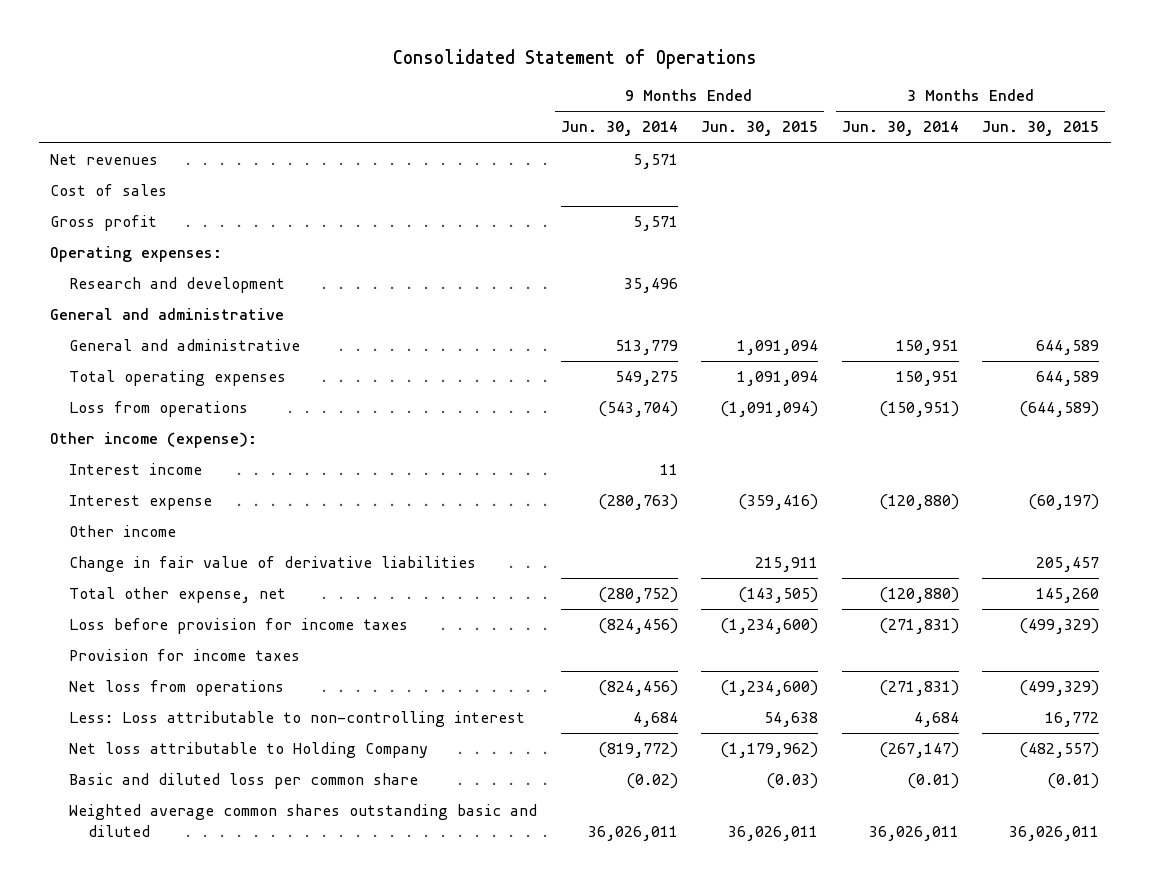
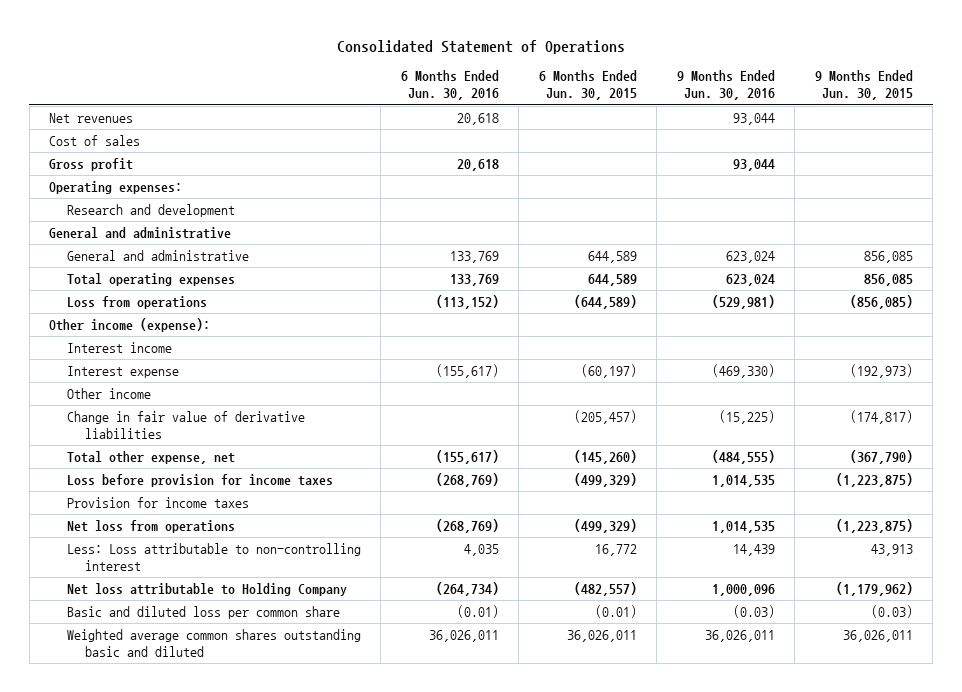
- | 9 Months Ended Jun. 30, 2014 | 9 Months Ended Jun. 30, 2015 | 3 Months Ended Jun. 30, 2014 | 3 Months Ended Jun. 30, 2015
+ | 6 Months Ended Jun. 30, 2016 | 6 Months Ended Jun. 30, 2015 | 9 Months Ended Jun. 30, 2016 | 9 Months Ended Jun. 30, 2015
- General and administrative | 513,779 | 1,091,094 | 150,951 | 644,589
- Total operating expenses | 549,275 | 1,091,094 | 150,951 | 644,589
- Loss from operations | (543,704) | (1,091,094) | (150,951) | (644,589)
+ General and administrative | 133,769 | 644,589 | 623,024 | 856,085
+ Total operating expenses | 133,769 | 644,589 | 623,024 | 856,085
+ Loss from operations | (113,152) | (644,589) | (529,981) | (856,085)
- Interest expense | (280,763) | (359,416) | (120,880) | (60,197)
+ Interest expense | (155,617) | (60,197) | (469,330) | (192,973)
- Change in fair value of derivative liabilities | | 215,911 | | 205,457
- Total other expense, net | (280,752) | (143,505) | (120,880) | 145,260
- Loss before provision for income taxes | (824,456) | (1,234,600) | (271,831) | (499,329)
+ Change in fair value of derivative liabilities | | (205,457) | (15,225) | (174,817)
+ Total other expense, net | (155,617) | (145,260) | (484,555) | (367,790)
+ Loss before provision for income taxes | (268,769) | (499,329) | 1,014,535 | (1,223,875)
- Net loss from operations | (824,456) | (1,234,600) | (271,831) | (499,329)
- Less: Loss attributable to non-controlling interest | 4,684 | 54,638 | 4,684 | 16,772
+ Net loss from operations | (268,769) | (499,329) | 1,014,535 | (1,223,875)
+ Less: Loss attributable to non-controlling interest | 4,035 | 16,772 | 14,439 | 43,913

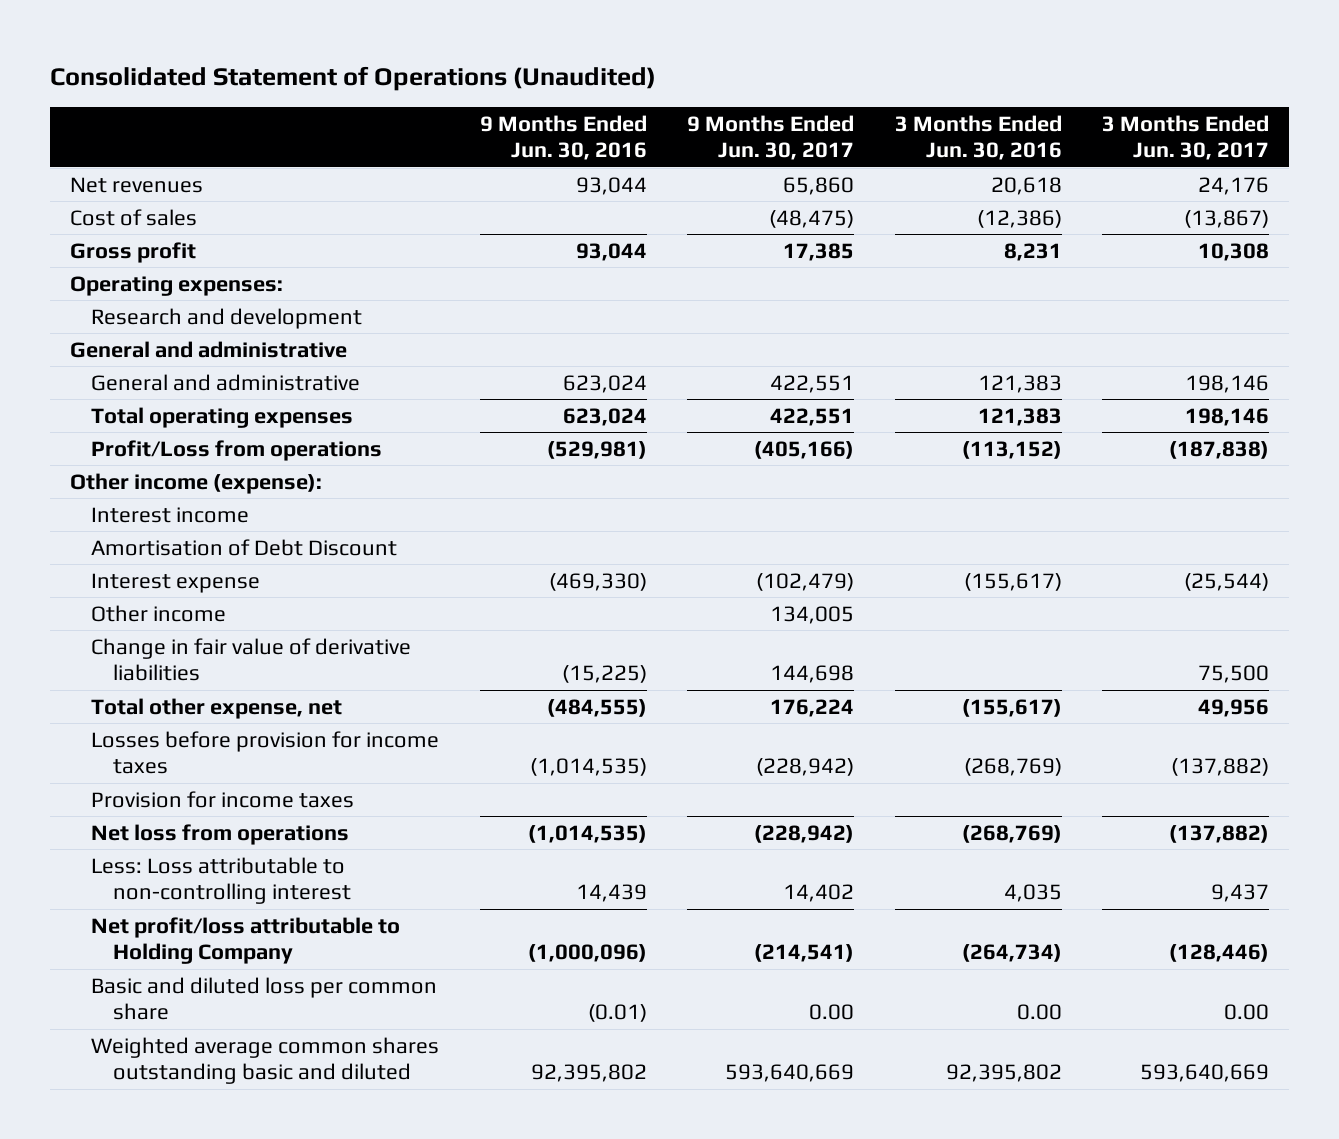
- Consolidated Statement of Operations
+ Consolidated Statement of Operations (Unaudited)
- | 6 Months Ended Jun. 30, 2016 | 6 Months Ended Jun. 30, 2015 | 9 Months Ended Jun. 30, 2016 | 9 Months Ended Jun. 30, 2015
+ | 9 Months Ended Jun. 30, 2016 | 9 Months Ended Jun. 30, 2017 | 3 Months Ended Jun. 30, 2016 | 3 Months Ended Jun. 30, 2017
- Loss from operations | (113,152) | (644,589) | (529,981) | (856,085)
+ Profit/Loss from operations | (529,981) | (405,166) | (113,152) | (187,838)
+ Amortisation of Debt Discount
- Loss before provision for income taxes | (268,769) | (499,329) | 1,014,535 | (1,223,875)
+ Losses before provision for income taxes | (1,014,535) | (228,942) | (268,769) | (137,882)
- Net loss from operations | (268,769) | (499,329) | 1,014,535 | (1,223,875)
+ Net loss from operations | (1,014,535) | (228,942) | (268,769) | (137,882)
- Net loss attributable to Holding Company | (264,734) | (482,557) | 1,000,096 | (1,179,962)
- Basic and diluted loss per common share | (0.01) | (0.01) | (0.03) | (0.03)
- Weighted average common shares outstanding basic and diluted | 36,026,011 | 36,026,011 | 36,026,011 | 36,026,011
+ Net profit/loss attributable to Holding Company | (1,000,096) | (214,541) | (264,734) | (128,446)
+ Basic and diluted loss per common share | (0.01) | 0.00 | 0.00 | 0.00
+ Weighted average common shares outstanding basic and diluted | 92,395,802 | 593,640,669 | 92,395,802 | 593,640,669

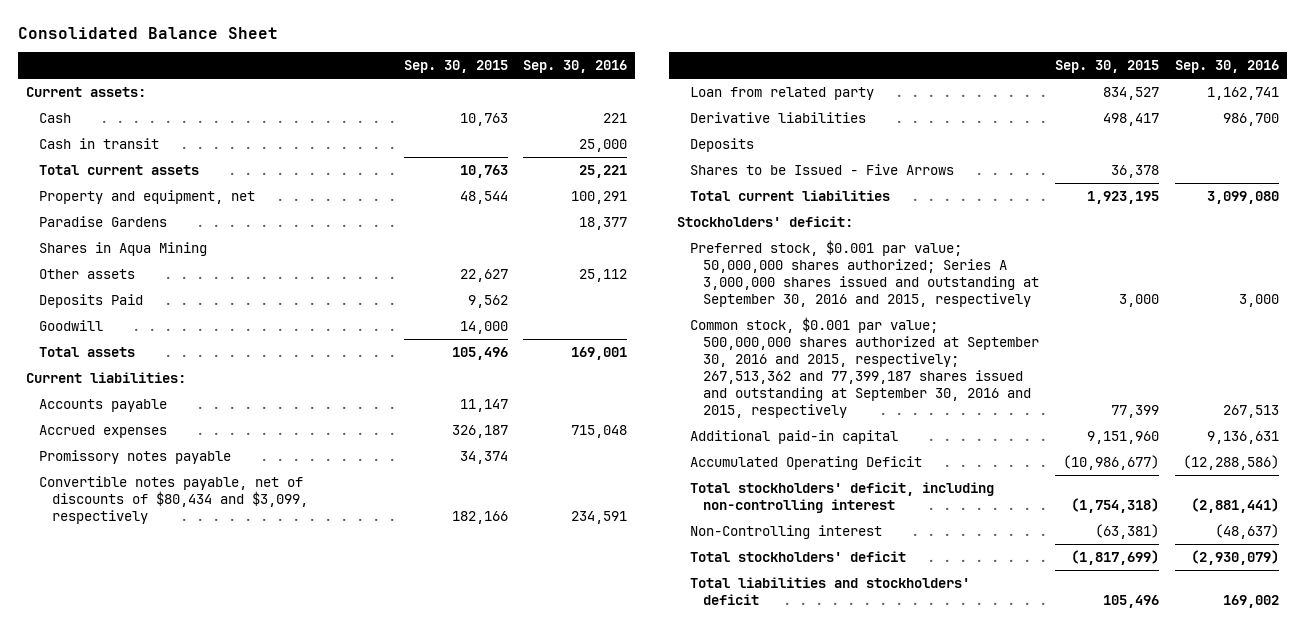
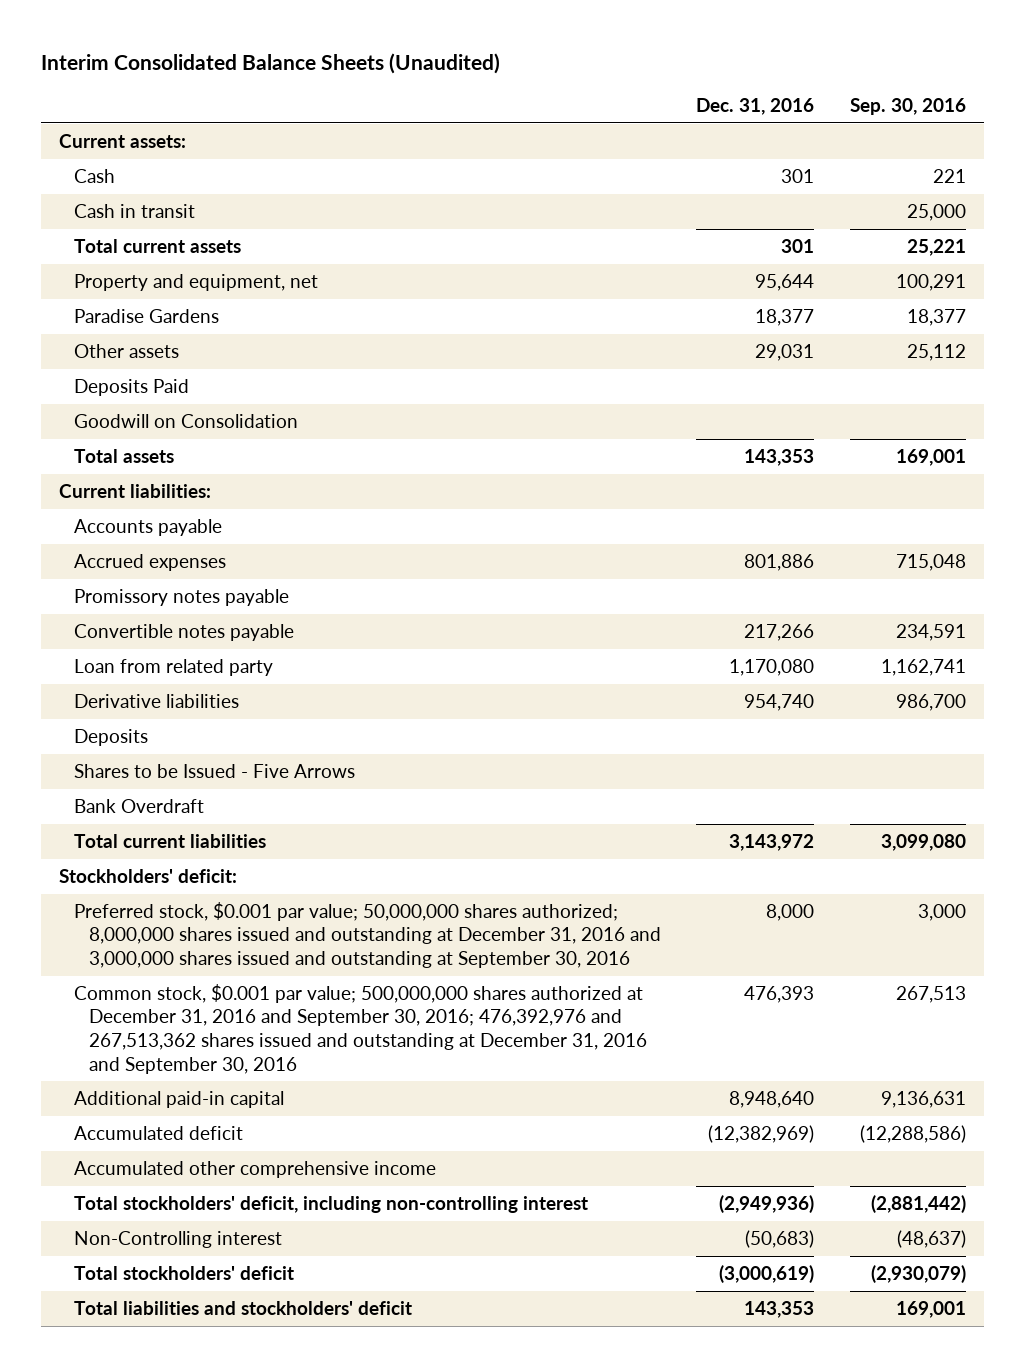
- Consolidated Balance Sheet
+ Interim Consolidated Balance Sheets (Unaudited)
- | Sep. 30, 2015 | Sep. 30, 2016
+ | Dec. 31, 2016 | Sep. 30, 2016
- Shares in Aqua Mining
- Goodwill | 14,000 |
+ Goodwill on Consolidation
- Convertible notes payable, net of discounts of $80,434 and $3,099, respectively | 182,166 | 234,591
+ Convertible notes payable | 217,266 | 234,591
+ Bank Overdraft
- Preferred stock, $0.001 par value; 50,000,000 shares authorized; Series A 3,000,000 shares issued and outstanding at September 30, 2016 and 2015, respectively | 3,000 | 3,000
- Common stock, $0.001 par value; 500,000,000 shares authorized at September 30, 2016 and 2015, respectively; 267,513,362 and 77,399,187 shares issued and outstanding at September 30, 2016 and 2015, respectively | 77,399 | 267,513
+ Preferred stock, $0.001 par value; 50,000,000 shares authorized; 8,000,000 shares issued and outstanding at December 31, 2016 and 3,000,000 shares issued and outstanding at September 30, 2016 | 8,000 | 3,000
+ Common stock, $0.001 par value; 500,000,000 shares authorized at December 31, 2016 and September 30, 2016; 476,392,976 and 267,513,362 shares issued and outstanding at December 31, 2016 and September 30, 2016 | 476,393 | 267,513
- Accumulated Operating Deficit | (10,986,677) | (12,288,586)
- Total stockholders' deficit, including non-controlling interest | (1,754,318) | (2,881,441)
+ Accumulated deficit | (12,382,969) | (12,288,586)
+ Accumulated other comprehensive income
+ Total stockholders' deficit, including non-controlling interest | (2,949,936) | (2,881,442)
- Total liabilities and stockholders' deficit | 105,496 | 169,002
+ Total liabilities and stockholders' deficit | 143,353 | 169,001

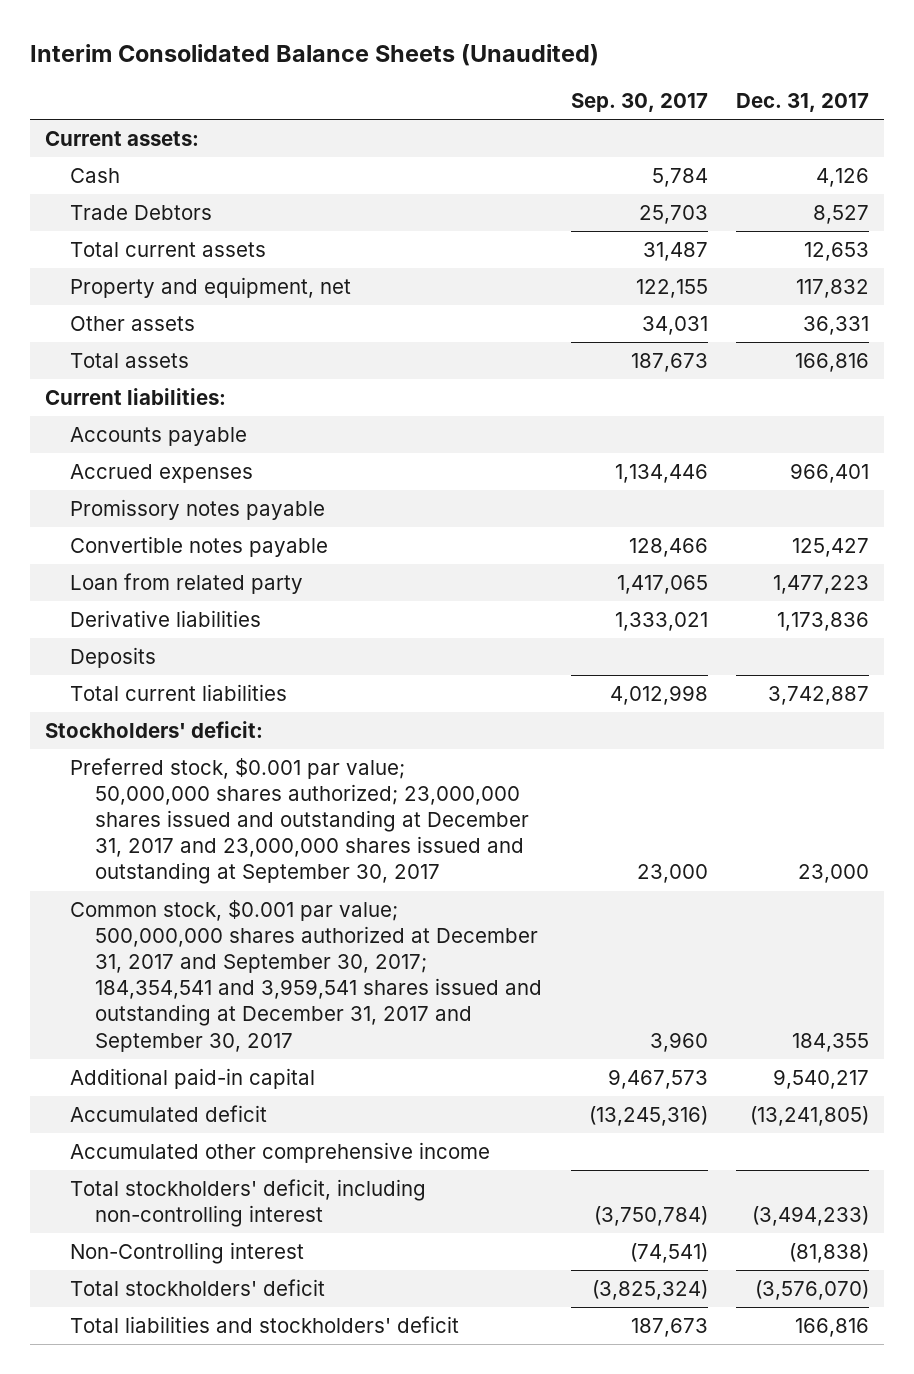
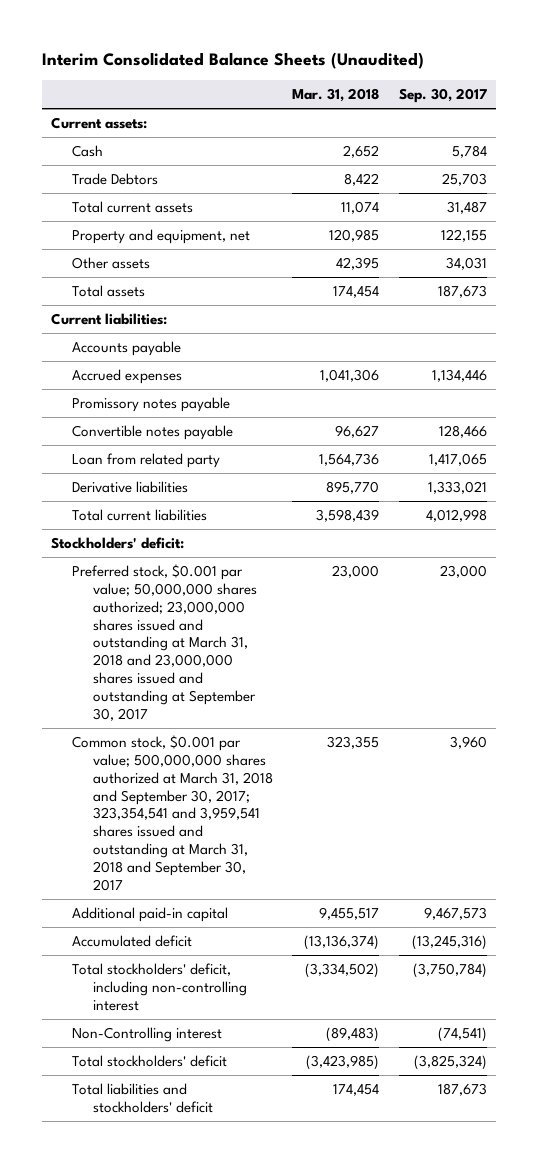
- | Sep. 30, 2017 | Dec. 31, 2017
+ | Mar. 31, 2018 | Sep. 30, 2017
- Deposits
- Preferred stock, $0.001 par value; 50,000,000 shares authorized; 23,000,000 shares issued and outstanding at December 31, 2017 and 23,000,000 shares issued and outstanding at September 30, 2017 | 23,000 | 23,000
- Common stock, $0.001 par value; 500,000,000 shares authorized at December 31, 2017 and September 30, 2017; 184,354,541 and 3,959,541 shares issued and outstanding at December 31, 2017 and September 30, 2017 | 3,960 | 184,355
+ Preferred stock, $0.001 par value; 50,000,000 shares authorized; 23,000,000 shares issued and outstanding at March 31, 2018 and 23,000,000 shares issued and outstanding at September 30, 2017 | 23,000 | 23,000
+ Common stock, $0.001 par value; 500,000,000 shares authorized at March 31, 2018 and September 30, 2017; 323,354,541 and 3,959,541 shares issued and outstanding at March 31, 2018 and September 30, 2017 | 323,355 | 3,960
- Accumulated other comprehensive income

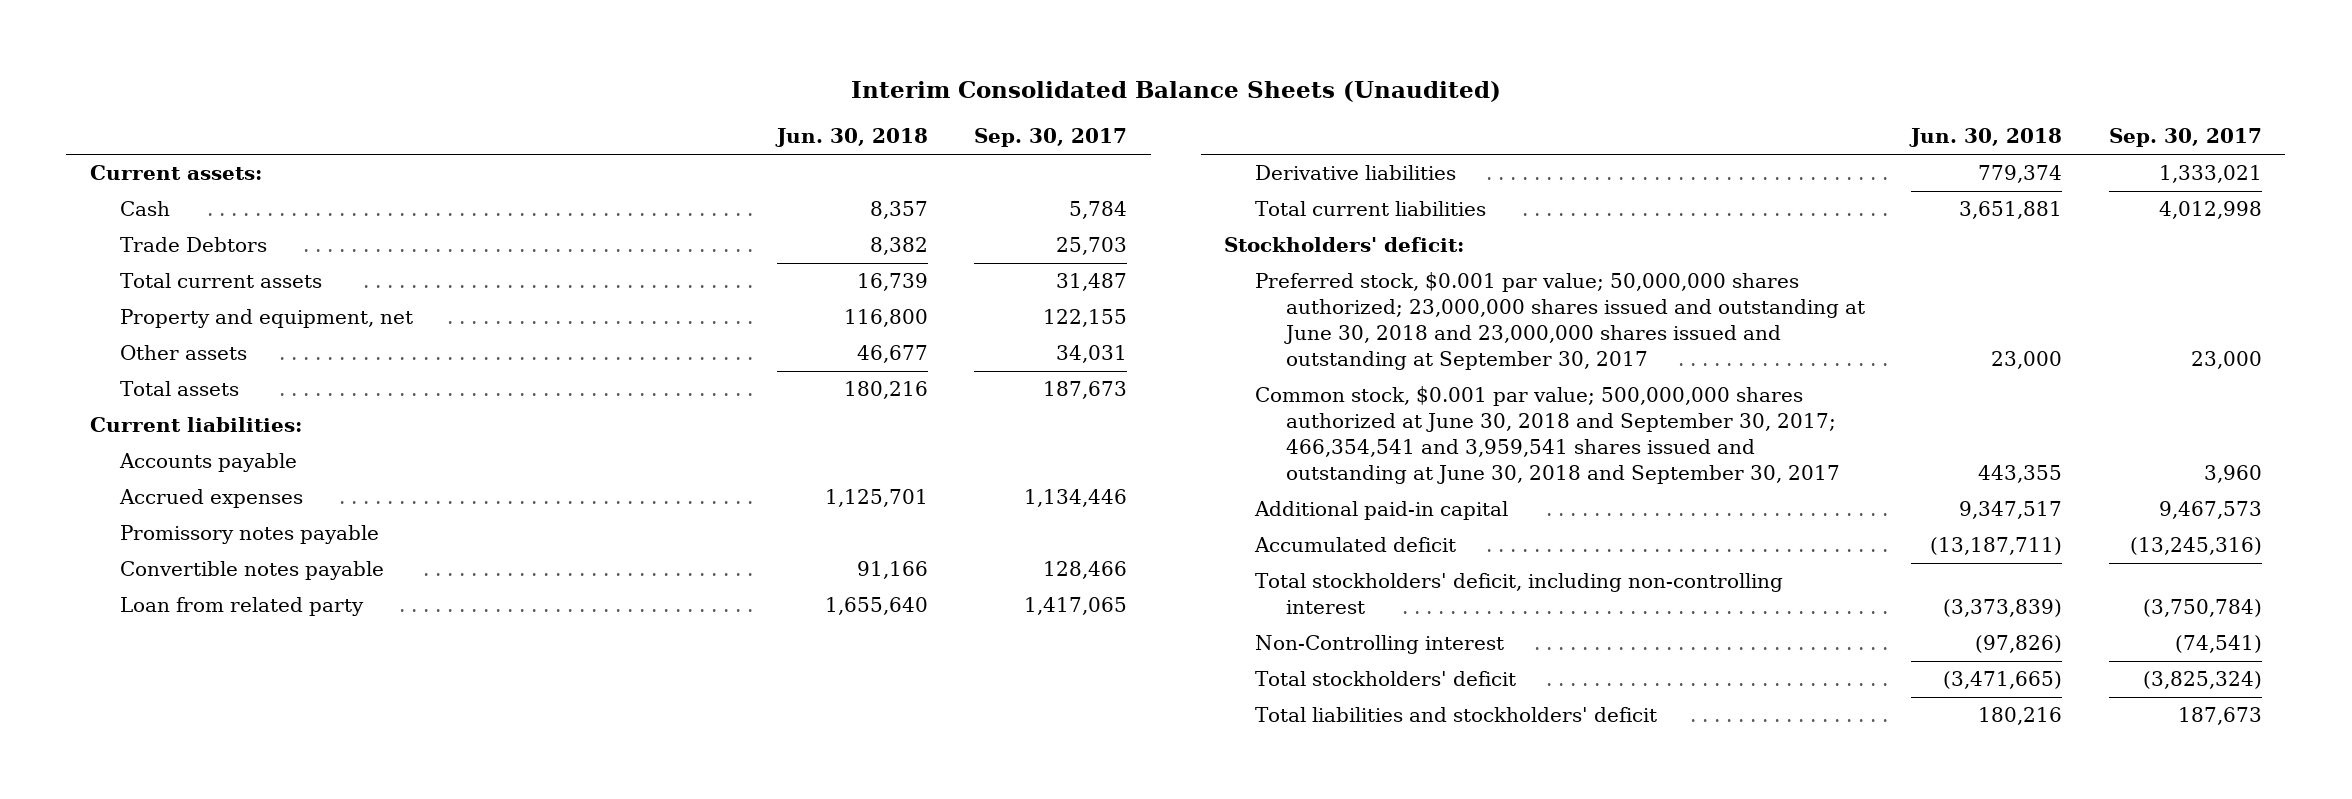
- | Mar. 31, 2018 | Sep. 30, 2017
+ | Jun. 30, 2018 | Sep. 30, 2017
- Preferred stock, $0.001 par value; 50,000,000 shares authorized; 23,000,000 shares issued and outstanding at March 31, 2018 and 23,000,000 shares issued and outstanding at September 30, 2017 | 23,000 | 23,000
- Common stock, $0.001 par value; 500,000,000 shares authorized at March 31, 2018 and September 30, 2017; 323,354,541 and 3,959,541 shares issued and outstanding at March 31, 2018 and September 30, 2017 | 323,355 | 3,960
+ Preferred stock, $0.001 par value; 50,000,000 shares authorized; 23,000,000 shares issued and outstanding at June 30, 2018 and 23,000,000 shares issued and outstanding at September 30, 2017 | 23,000 | 23,000
+ Common stock, $0.001 par value; 500,000,000 shares authorized at June 30, 2018 and September 30, 2017; 466,354,541 and 3,959,541 shares issued and outstanding at June 30, 2018 and September 30, 2017 | 443,355 | 3,960

